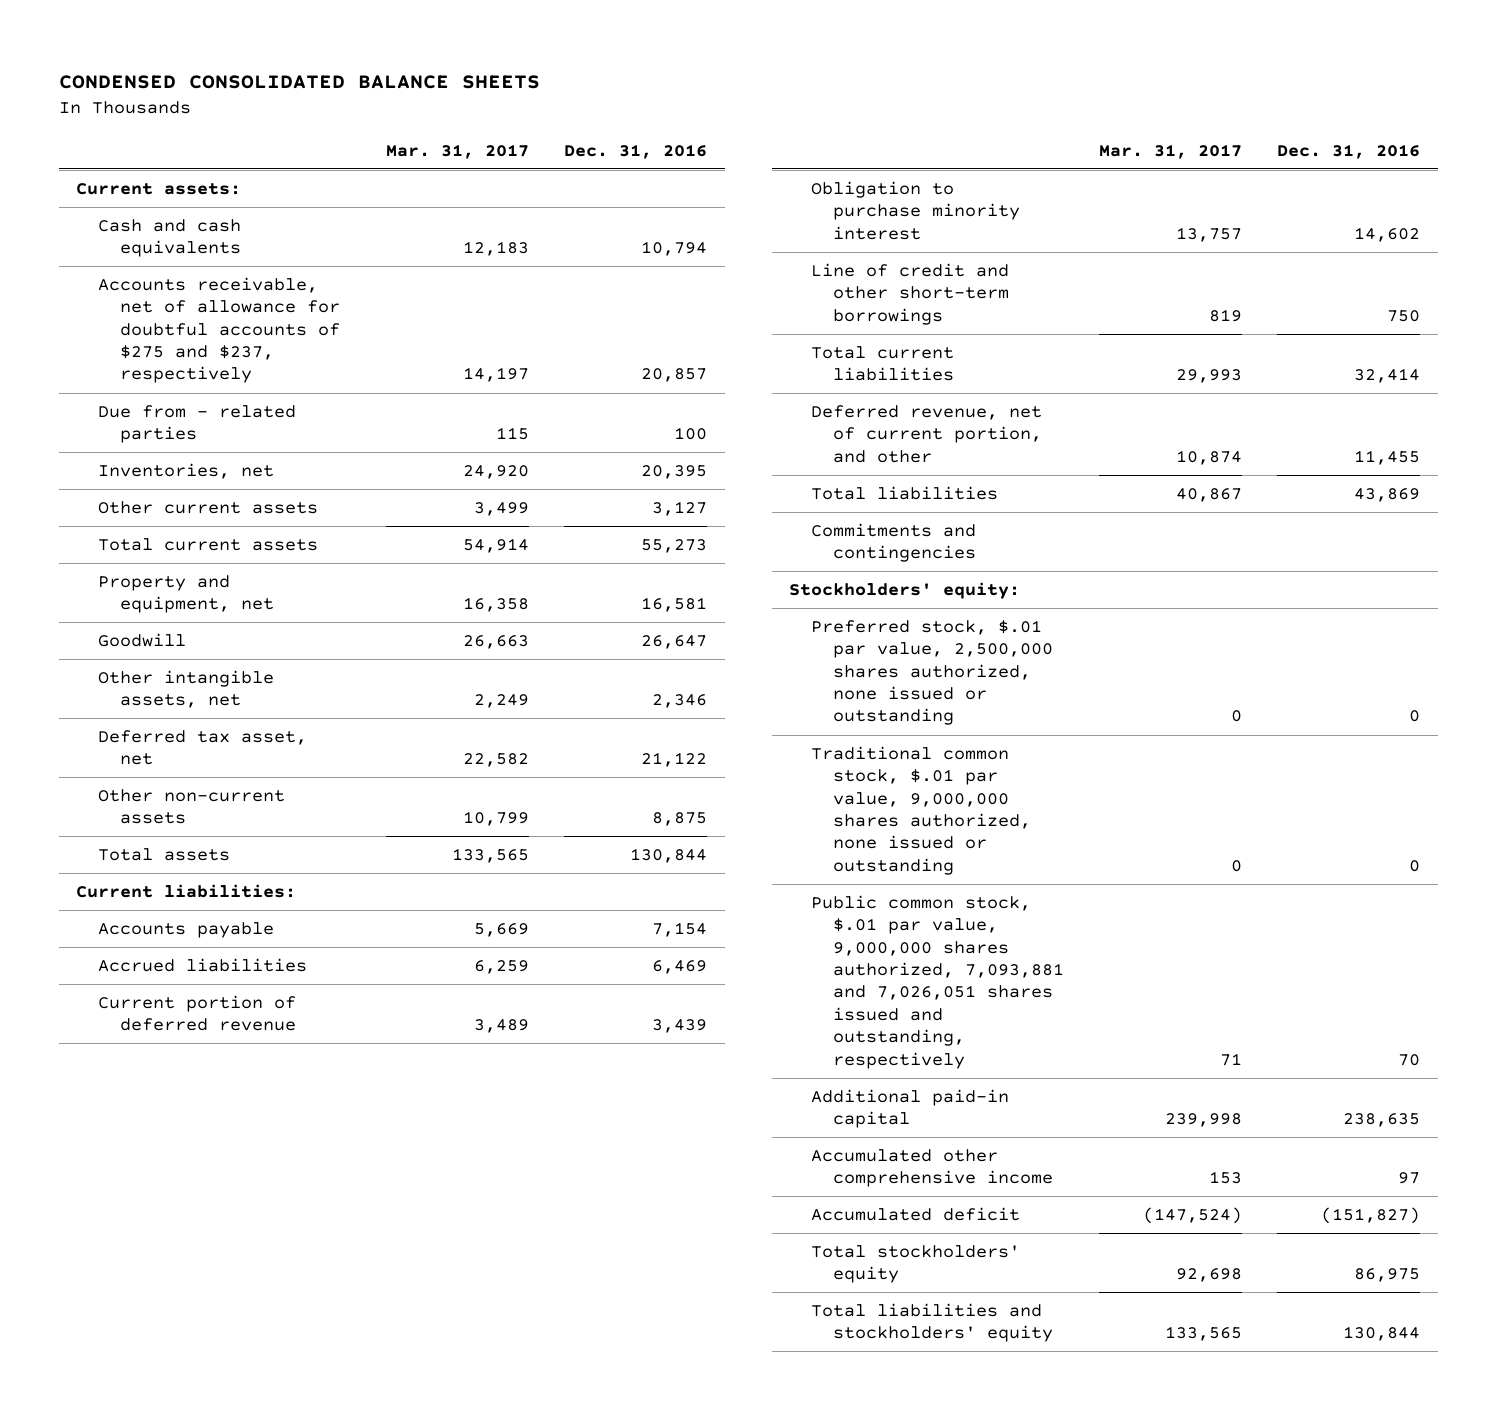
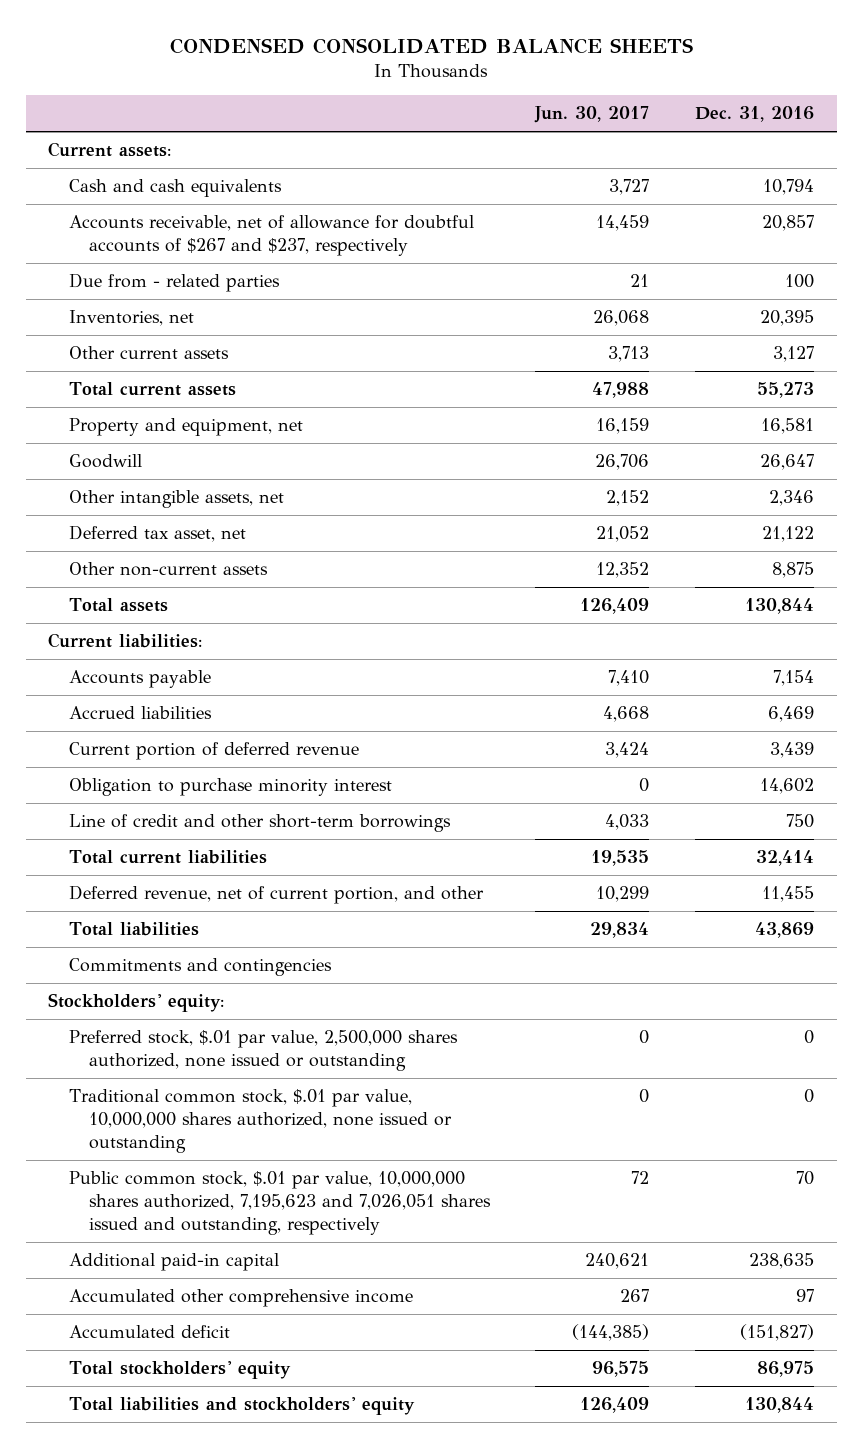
- | Mar. 31, 2017 | Dec. 31, 2016
+ | Jun. 30, 2017 | Dec. 31, 2016
- Accounts receivable, net of allowance for doubtful accounts of $275 and $237, respectively | 14,197 | 20,857
+ Accounts receivable, net of allowance for doubtful accounts of $267 and $237, respectively | 14,459 | 20,857
- Traditional common stock, $.01 par value, 9,000,000 shares authorized, none issued or outstanding | 0 | 0
- Public common stock, $.01 par value, 9,000,000 shares authorized, 7,093,881 and 7,026,051 shares issued and outstanding, respectively | 71 | 70
+ Traditional common stock, $.01 par value, 10,000,000 shares authorized, none issued or outstanding | 0 | 0
+ Public common stock, $.01 par value, 10,000,000 shares authorized, 7,195,623 and 7,026,051 shares issued and outstanding, respectively | 72 | 70

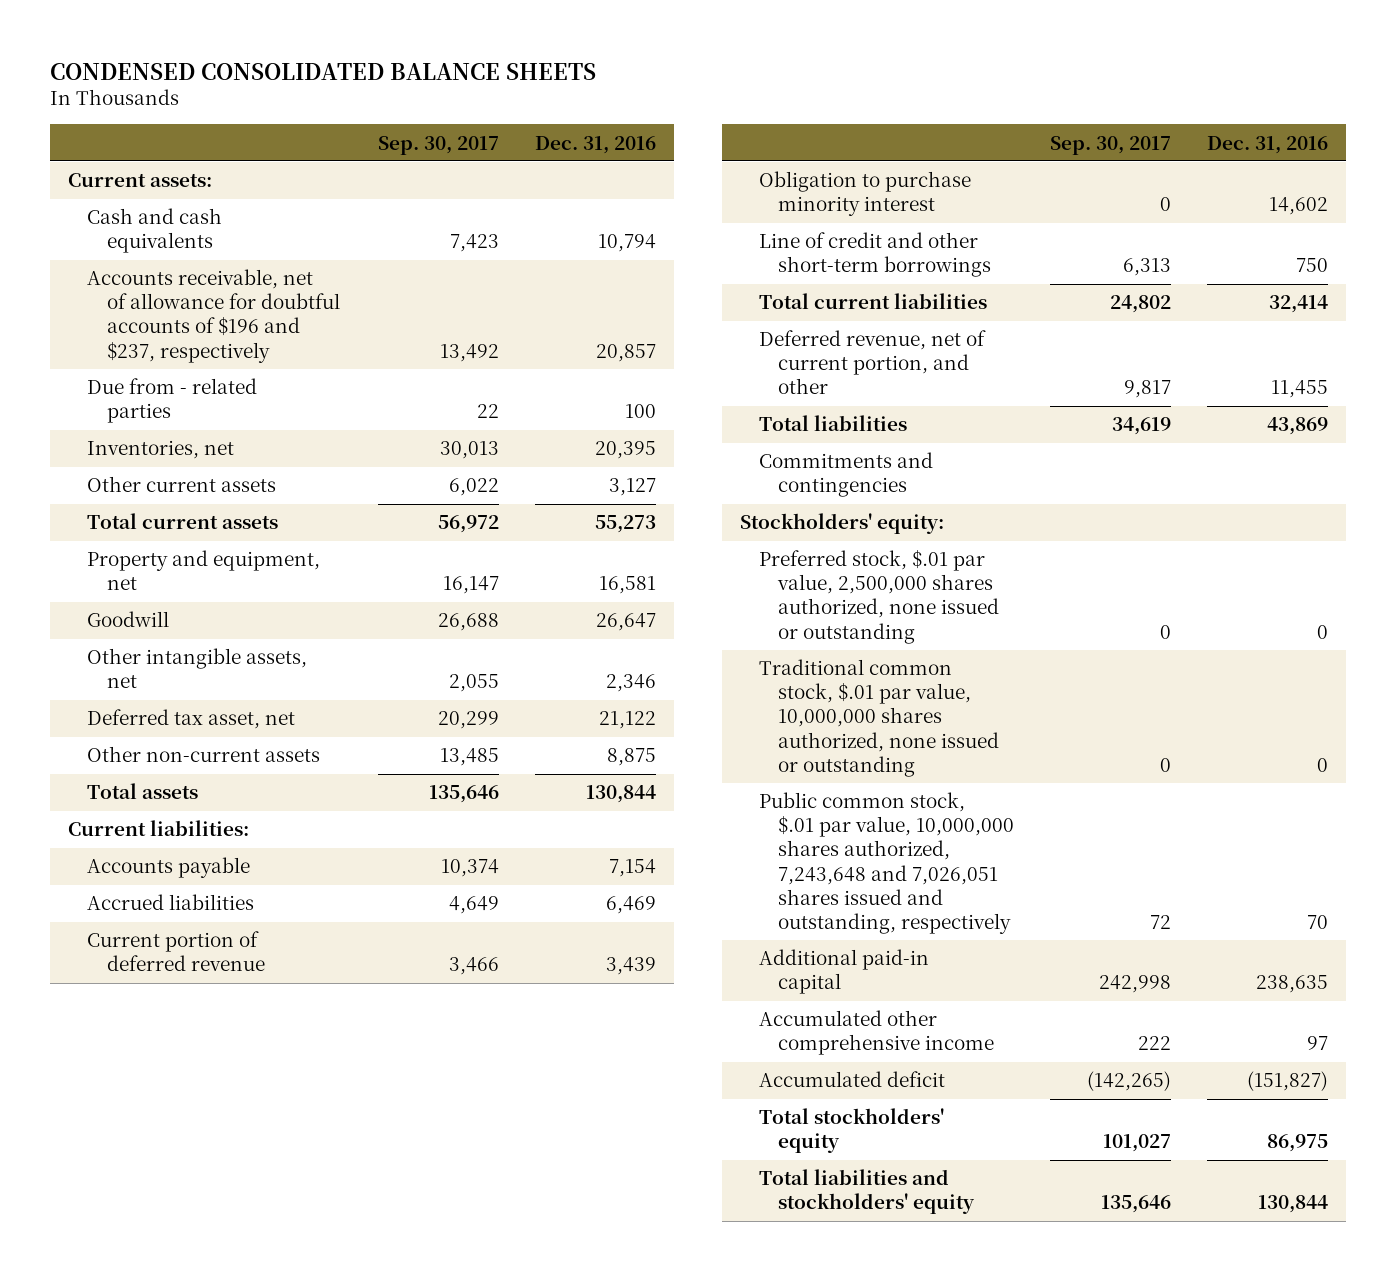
- | Jun. 30, 2017 | Dec. 31, 2016
+ | Sep. 30, 2017 | Dec. 31, 2016
- Accounts receivable, net of allowance for doubtful accounts of $267 and $237, respectively | 14,459 | 20,857
+ Accounts receivable, net of allowance for doubtful accounts of $196 and $237, respectively | 13,492 | 20,857
- Public common stock, $.01 par value, 10,000,000 shares authorized, 7,195,623 and 7,026,051 shares issued and outstanding, respectively | 72 | 70
+ Public common stock, $.01 par value, 10,000,000 shares authorized, 7,243,648 and 7,026,051 shares issued and outstanding, respectively | 72 | 70

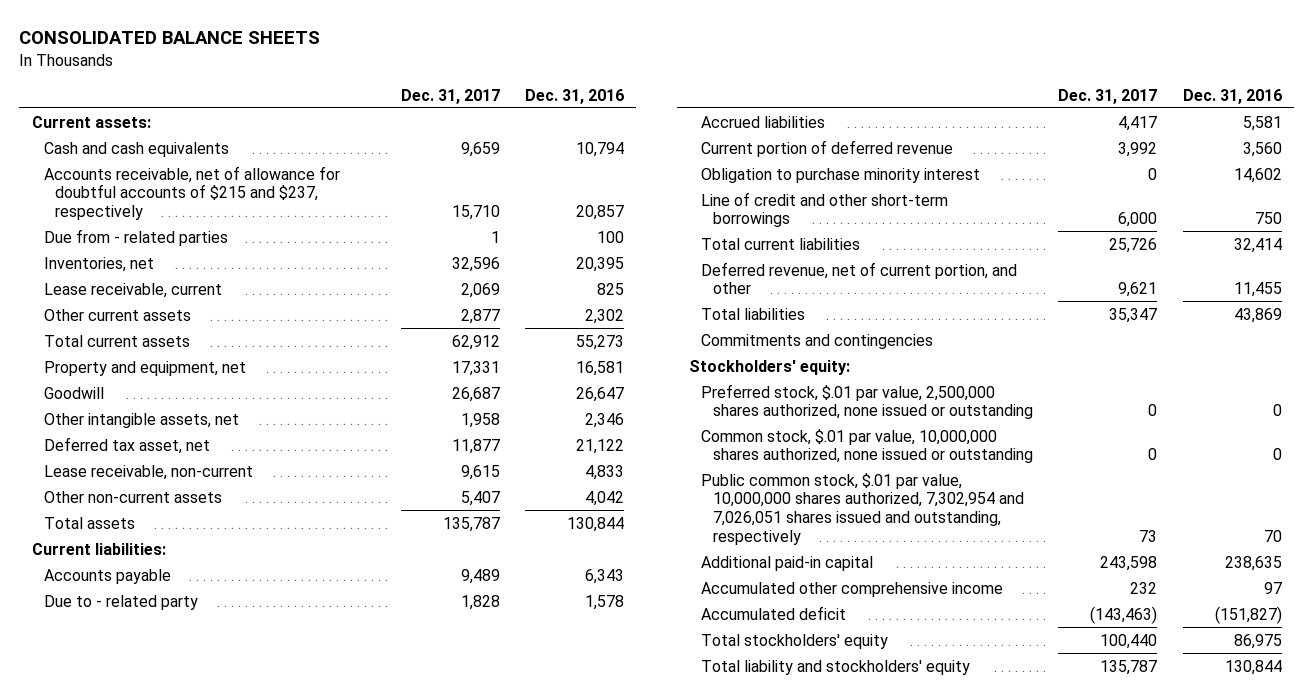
- CONDENSED CONSOLIDATED BALANCE SHEETS
+ CONSOLIDATED BALANCE SHEETS
- | Sep. 30, 2017 | Dec. 31, 2016
+ | Dec. 31, 2017 | Dec. 31, 2016
- Accounts receivable, net of allowance for doubtful accounts of $196 and $237, respectively | 13,492 | 20,857
+ Accounts receivable, net of allowance for doubtful accounts of $215 and $237, respectively | 15,710 | 20,857
- Other current assets | 6,022 | 3,127
+ Lease receivable, current | 2,069 | 825
+ Other current assets | 2,877 | 2,302
- Other non-current assets | 13,485 | 8,875
+ Lease receivable, non-current | 9,615 | 4,833
+ Other non-current assets | 5,407 | 4,042
- Accounts payable | 10,374 | 7,154
- Accrued liabilities | 4,649 | 6,469
- Current portion of deferred revenue | 3,466 | 3,439
+ Accounts payable | 9,489 | 6,343
+ Due to - related party | 1,828 | 1,578
+ Accrued liabilities | 4,417 | 5,581
+ Current portion of deferred revenue | 3,992 | 3,560
- Traditional common stock, $.01 par value, 10,000,000 shares authorized, none issued or outstanding | 0 | 0
- Public common stock, $.01 par value, 10,000,000 shares authorized, 7,243,648 and 7,026,051 shares issued and outstanding, respectively | 72 | 70
+ Common stock, $.01 par value, 10,000,000 shares authorized, none issued or outstanding | 0 | 0
+ Public common stock, $.01 par value, 10,000,000 shares authorized, 7,302,954 and 7,026,051 shares issued and outstanding, respectively | 73 | 70
- Total liabilities and stockholders' equity | 135,646 | 130,844
+ Total liability and stockholders' equity | 135,787 | 130,844

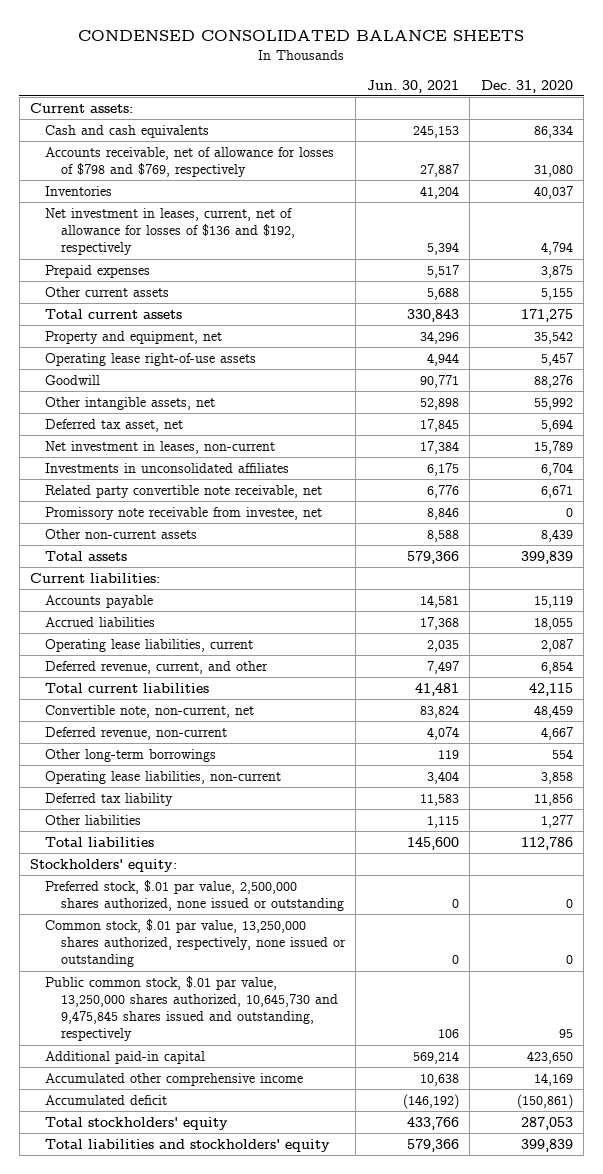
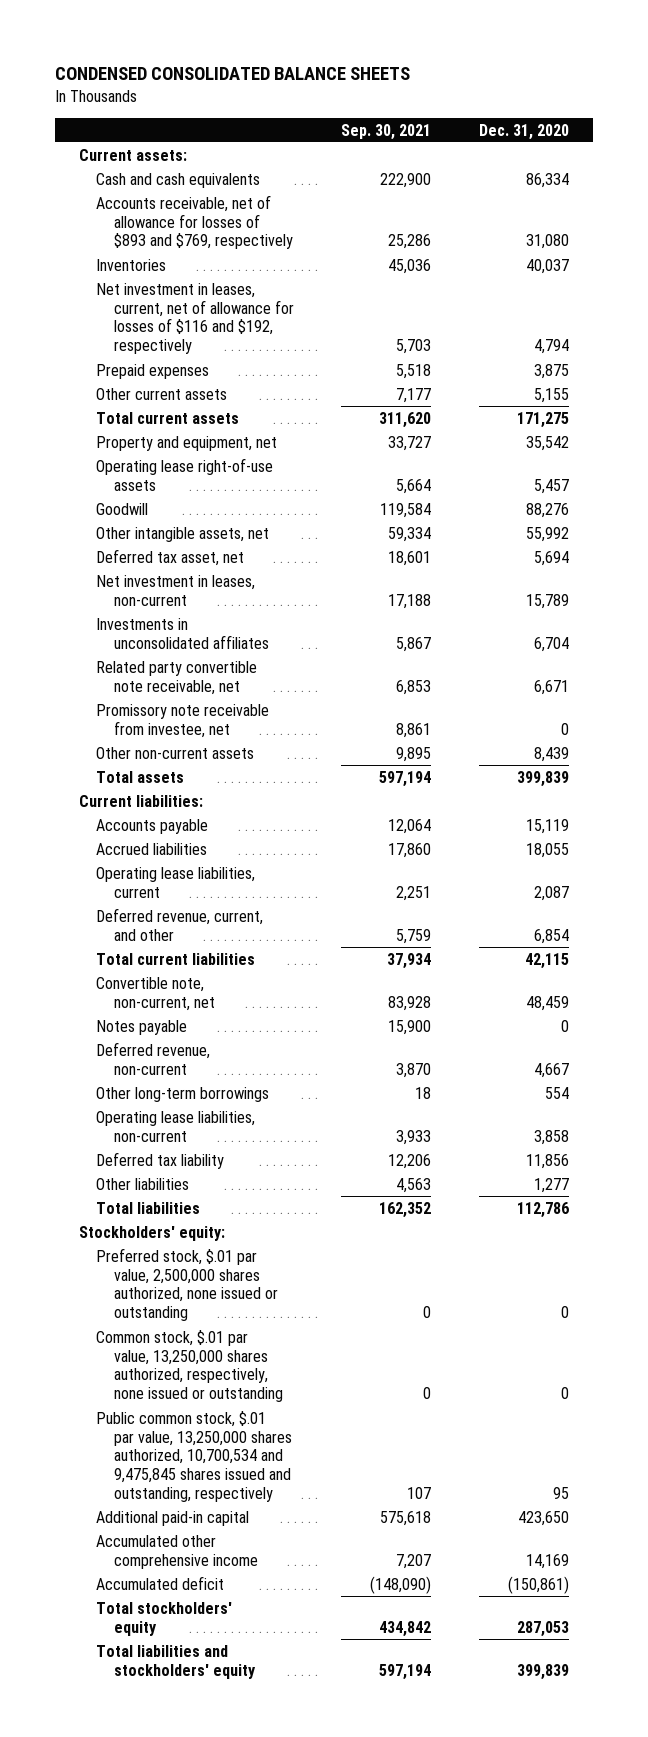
- | Jun. 30, 2021 | Dec. 31, 2020
+ | Sep. 30, 2021 | Dec. 31, 2020
- Accounts receivable, net of allowance for losses of $798 and $769, respectively | 27,887 | 31,080
+ Accounts receivable, net of allowance for losses of $893 and $769, respectively | 25,286 | 31,080
- Net investment in leases, current, net of allowance for losses of $136 and $192, respectively | 5,394 | 4,794
+ Net investment in leases, current, net of allowance for losses of $116 and $192, respectively | 5,703 | 4,794
+ Notes payable | 15,900 | 0
- Public common stock, $.01 par value, 13,250,000 shares authorized, 10,645,730 and 9,475,845 shares issued and outstanding, respectively | 106 | 95
+ Public common stock, $.01 par value, 13,250,000 shares authorized, 10,700,534 and 9,475,845 shares issued and outstanding, respectively | 107 | 95

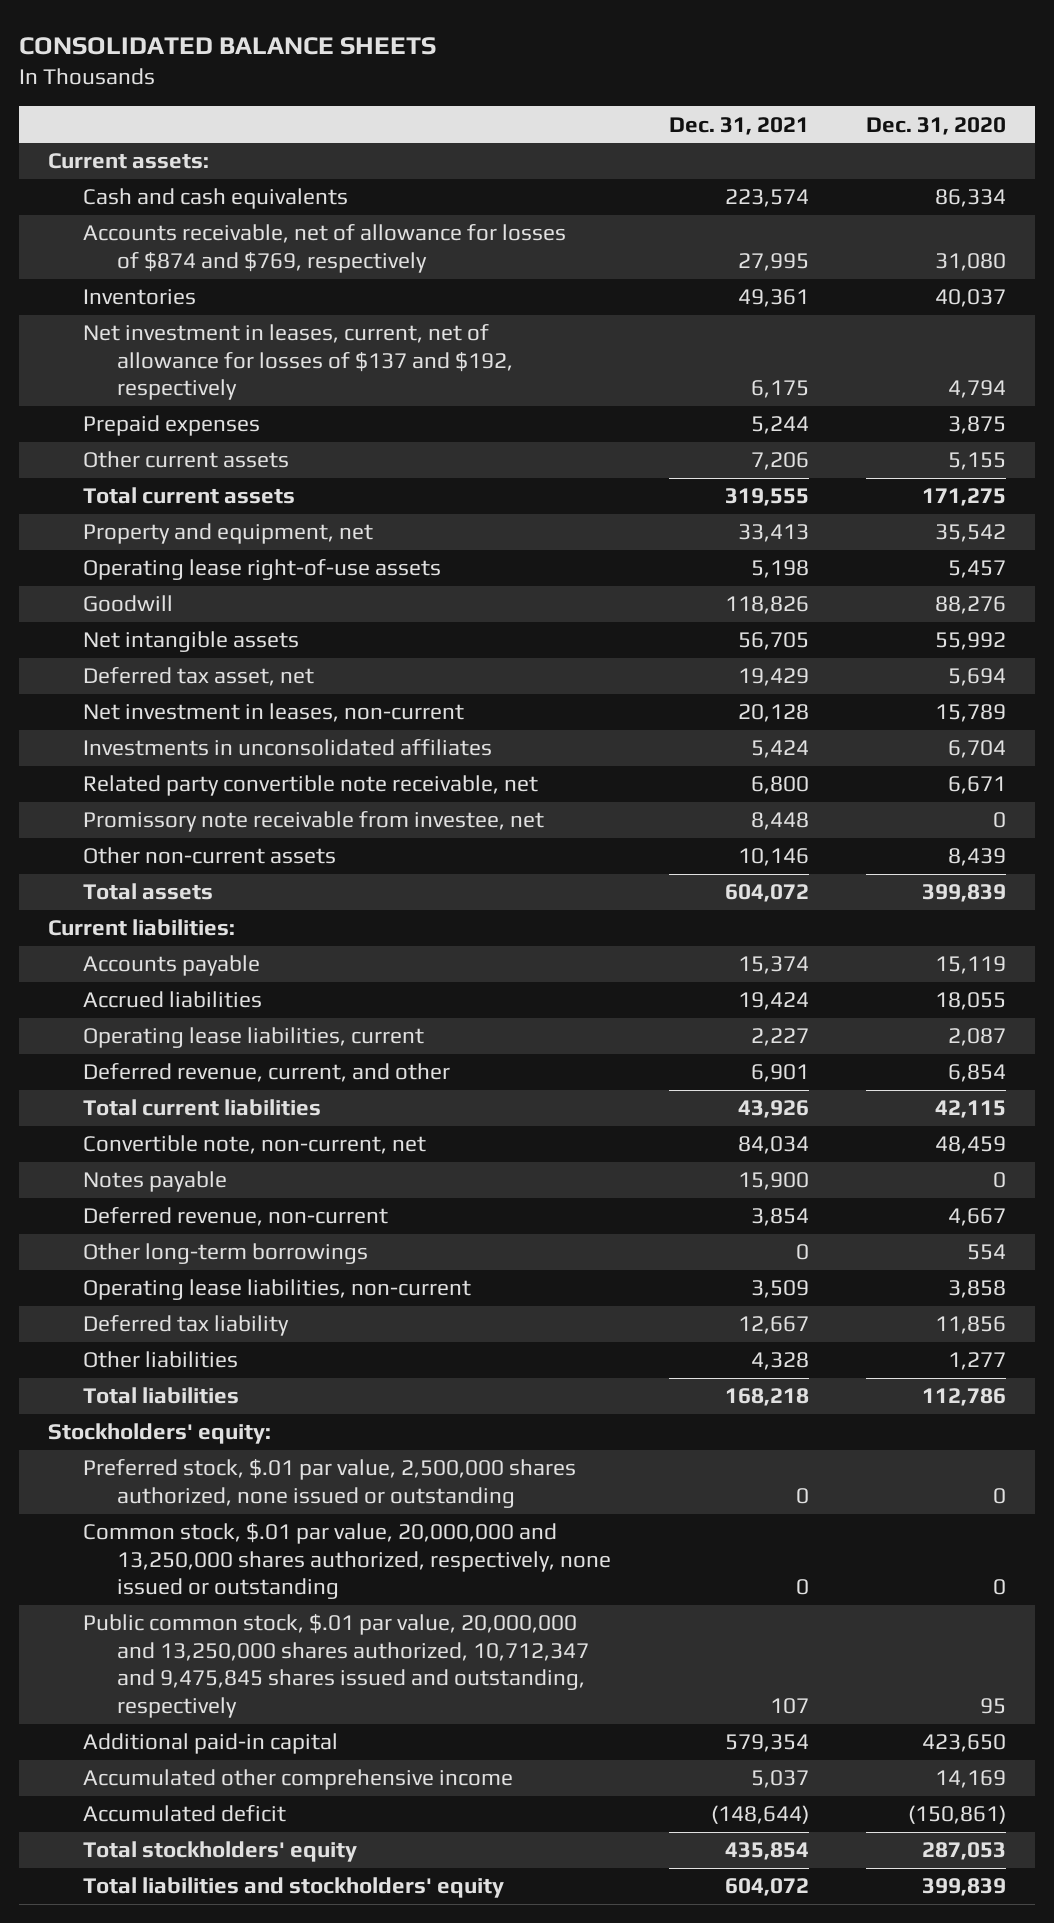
- CONDENSED CONSOLIDATED BALANCE SHEETS
+ CONSOLIDATED BALANCE SHEETS
- | Sep. 30, 2021 | Dec. 31, 2020
+ | Dec. 31, 2021 | Dec. 31, 2020
- Accounts receivable, net of allowance for losses of $893 and $769, respectively | 25,286 | 31,080
+ Accounts receivable, net of allowance for losses of $874 and $769, respectively | 27,995 | 31,080
- Net investment in leases, current, net of allowance for losses of $116 and $192, respectively | 5,703 | 4,794
+ Net investment in leases, current, net of allowance for losses of $137 and $192, respectively | 6,175 | 4,794
- Other intangible assets, net | 59,334 | 55,992
+ Net intangible assets | 56,705 | 55,992
- Common stock, $.01 par value, 13,250,000 shares authorized, respectively, none issued or outstanding | 0 | 0
- Public common stock, $.01 par value, 13,250,000 shares authorized, 10,700,534 and 9,475,845 shares issued and outstanding, respectively | 107 | 95
+ Common stock, $.01 par value, 20,000,000 and 13,250,000 shares authorized, respectively, none issued or outstanding | 0 | 0
+ Public common stock, $.01 par value, 20,000,000 and 13,250,000 shares authorized, 10,712,347 and 9,475,845 shares issued and outstanding, respectively | 107 | 95

